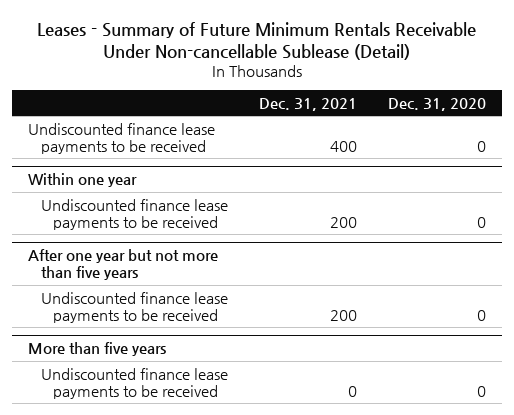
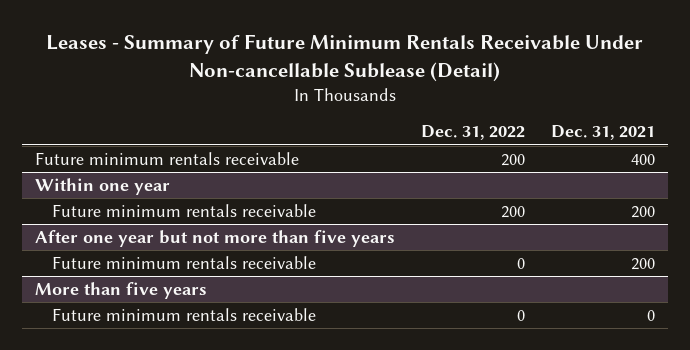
- | Dec. 31, 2021 | Dec. 31, 2020
+ | Dec. 31, 2022 | Dec. 31, 2021
- Undiscounted finance lease payments to be received | 400 | 0
+ Future minimum rentals receivable | 200 | 400
@ Within one year
- Undiscounted finance lease payments to be received | 200 | 0
+ Future minimum rentals receivable | 200 | 200
@ After one year but not more than five years
- Undiscounted finance lease payments to be received | 200 | 0
+ Future minimum rentals receivable | 0 | 200
@ More than five years
- Undiscounted finance lease payments to be received | 0 | 0
+ Future minimum rentals receivable | 0 | 0

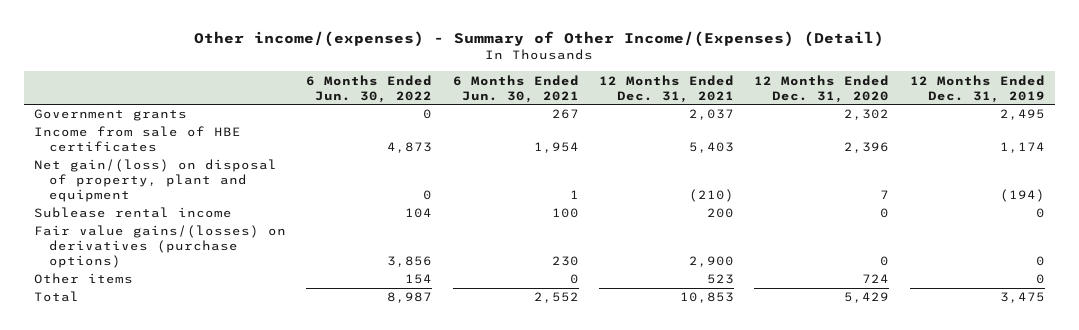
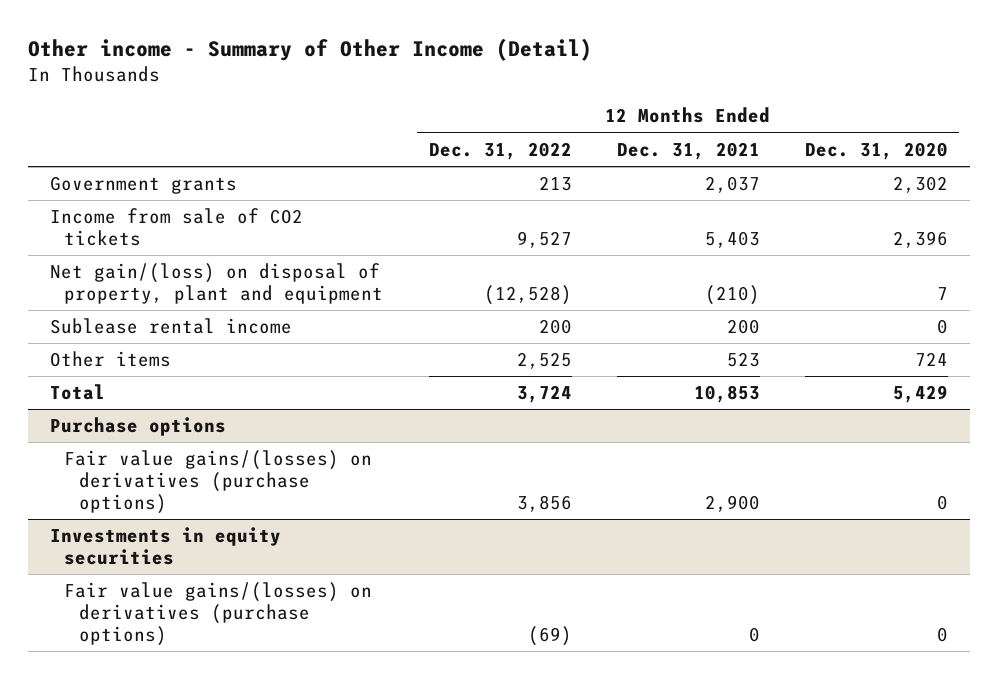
- Other income/(expenses) - Summary of Other Income/(Expenses) (Detail)
+ Other income - Summary of Other Income (Detail)
- | 6 Months Ended Jun. 30, 2022 | 6 Months Ended Jun. 30, 2021 | 12 Months Ended Dec. 31, 2021 | 12 Months Ended Dec. 31, 2020 | 12 Months Ended Dec. 31, 2019
+ | 12 Months Ended Dec. 31, 2022 | 12 Months Ended Dec. 31, 2021 | 12 Months Ended Dec. 31, 2020
- Income from sale of HBE certificates | 4,873 | 1,954 | 5,403 | 2,396 | 1,174
+ Income from sale of CO2 tickets | 9,527 | 5,403 | 2,396
- Fair value gains/(losses) on derivatives (purchase options) | 3,856 | 230 | 2,900 | 0 | 0
+ Purchase options
+ Fair value gains/(losses) on derivatives (purchase options) | 3,856 | 2,900 | 0
+ Investments in equity securities
+ Fair value gains/(losses) on derivatives (purchase options) | (69) | 0 | 0

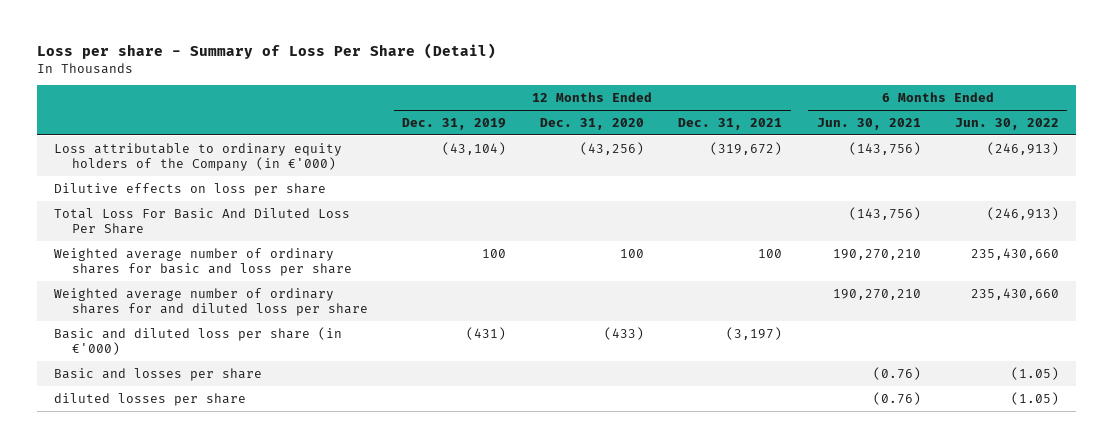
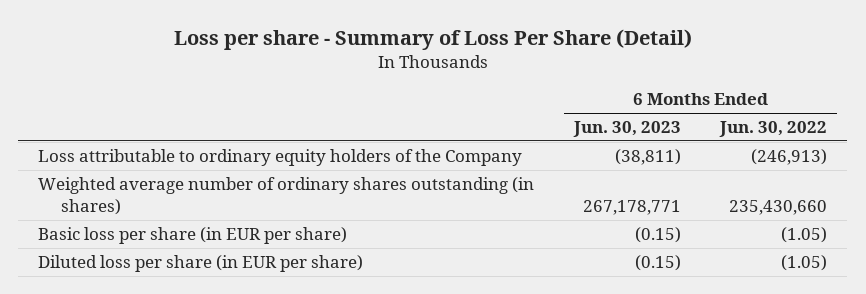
- | 12 Months Ended Dec. 31, 2019 | 12 Months Ended Dec. 31, 2020 | 12 Months Ended Dec. 31, 2021 | 6 Months Ended Jun. 30, 2021 | 6 Months Ended Jun. 30, 2022
+ | 6 Months Ended Jun. 30, 2023 | 6 Months Ended Jun. 30, 2022
- Loss attributable to ordinary equity holders of the Company (in €'000) | (43,104) | (43,256) | (319,672) | (143,756) | (246,913)
- Dilutive effects on loss per share
- Total Loss For Basic And Diluted Loss Per Share | | | | (143,756) | (246,913)
- Weighted average number of ordinary shares for basic and loss per share | 100 | 100 | 100 | 190,270,210 | 235,430,660
- Weighted average number of ordinary shares for and diluted loss per share | | | | 190,270,210 | 235,430,660
- Basic and diluted loss per share (in €'000) | (431) | (433) | (3,197) | |
- Basic and losses per share | | | | (0.76) | (1.05)
- diluted losses per share | | | | (0.76) | (1.05)
+ Loss attributable to ordinary equity holders of the Company | (38,811) | (246,913)
+ Weighted average number of ordinary shares outstanding (in shares) | 267,178,771 | 235,430,660
+ Basic loss per share (in EUR per share) | (0.15) | (1.05)
+ Diluted loss per share (in EUR per share) | (0.15) | (1.05)

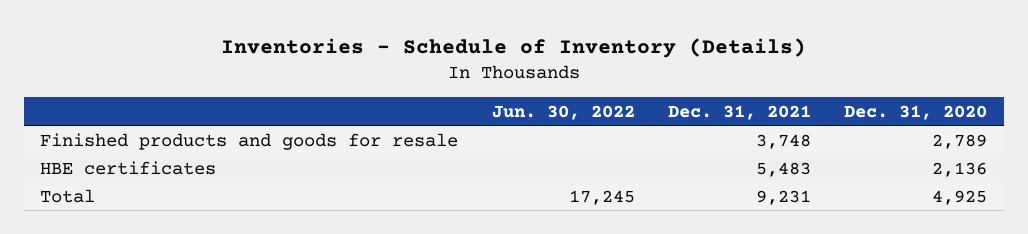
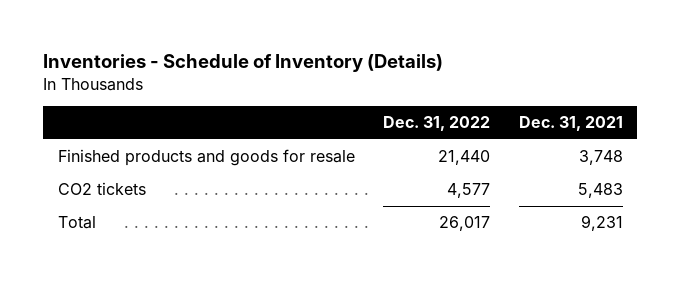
- | Jun. 30, 2022 | Dec. 31, 2021 | Dec. 31, 2020
+ | Dec. 31, 2022 | Dec. 31, 2021
- HBE certificates | | 5,483 | 2,136
+ CO2 tickets | 4,577 | 5,483

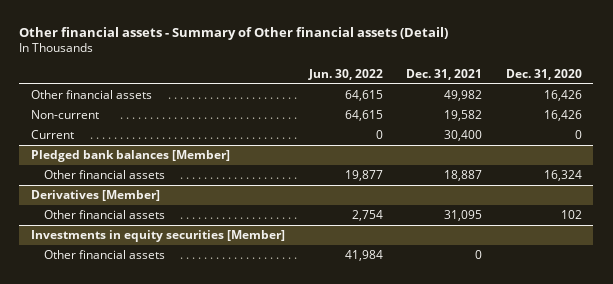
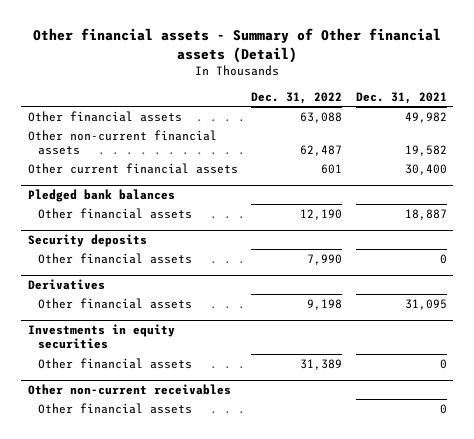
- | Jun. 30, 2022 | Dec. 31, 2021 | Dec. 31, 2020
+ | Dec. 31, 2022 | Dec. 31, 2021
- Non-current | 64,615 | 19,582 | 16,426
- Current | 0 | 30,400 | 0
- Pledged bank balances [Member]
+ Other non-current financial assets | 62,487 | 19,582
+ Other current financial assets | 601 | 30,400
+ Pledged bank balances
- Derivatives [Member]
+ Security deposits
+ Other financial assets | 7,990 | 0
+ Derivatives
- Investments in equity securities [Member]
+ Investments in equity securities
+ Other non-current receivables
+ Other financial assets | | 0

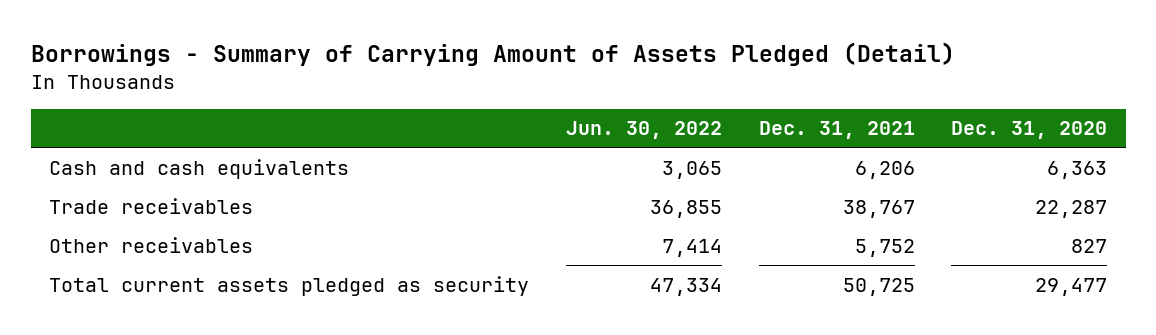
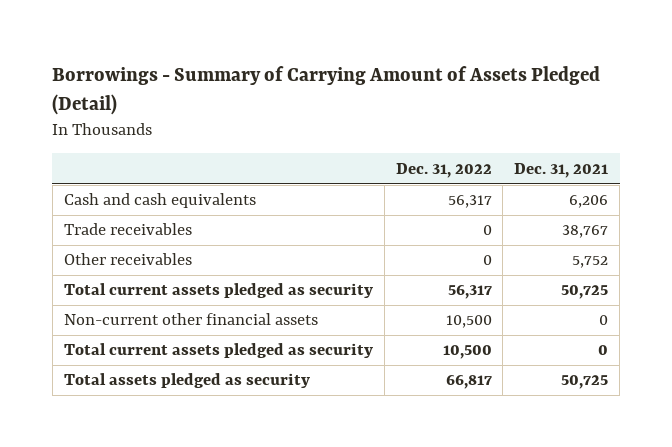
- | Jun. 30, 2022 | Dec. 31, 2021 | Dec. 31, 2020
+ | Dec. 31, 2022 | Dec. 31, 2021
+ Non-current other financial assets | 10,500 | 0
+ Total current assets pledged as security | 10,500 | 0
+ Total assets pledged as security | 66,817 | 50,725

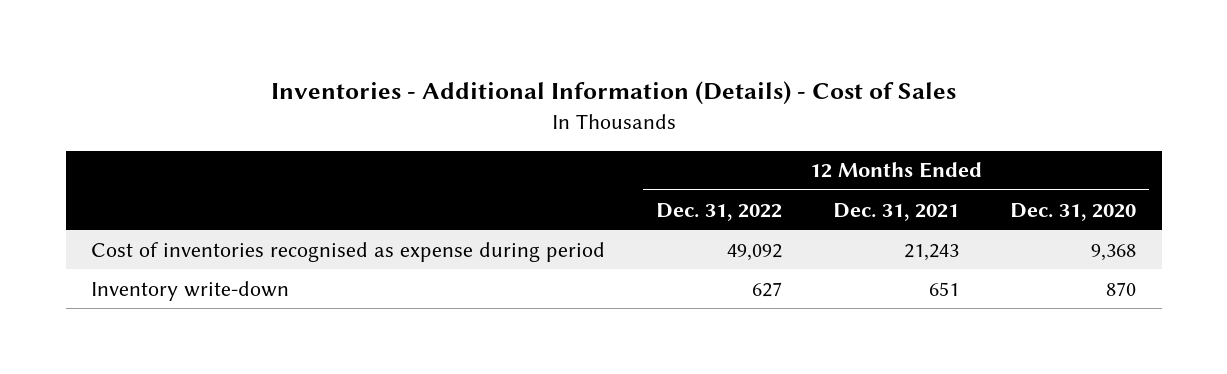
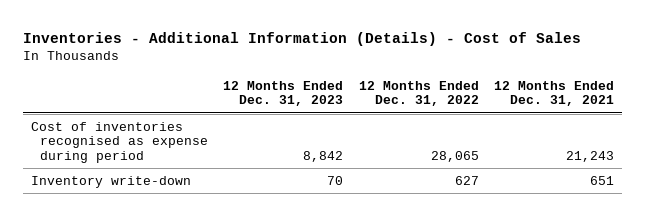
- | 12 Months Ended Dec. 31, 2022 | 12 Months Ended Dec. 31, 2021 | 12 Months Ended Dec. 31, 2020
+ | 12 Months Ended Dec. 31, 2023 | 12 Months Ended Dec. 31, 2022 | 12 Months Ended Dec. 31, 2021
- Cost of inventories recognised as expense during period | 49,092 | 21,243 | 9,368
+ Cost of inventories recognised as expense during period | 8,842 | 28,065 | 21,243

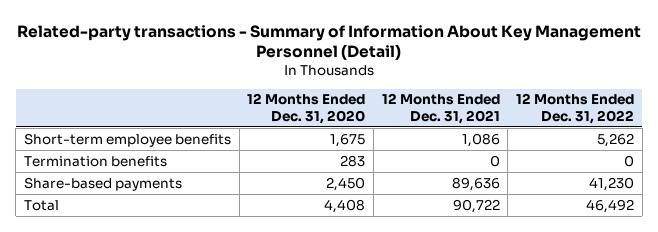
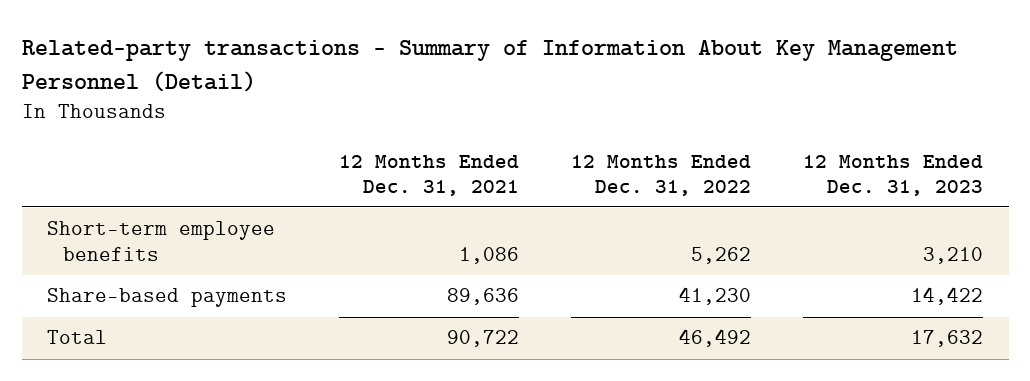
- | 12 Months Ended Dec. 31, 2020 | 12 Months Ended Dec. 31, 2021 | 12 Months Ended Dec. 31, 2022
+ | 12 Months Ended Dec. 31, 2021 | 12 Months Ended Dec. 31, 2022 | 12 Months Ended Dec. 31, 2023
- Termination benefits | 283 | 0 | 0

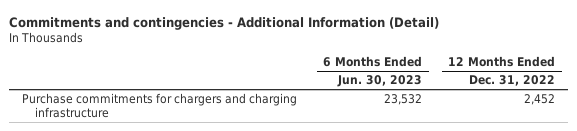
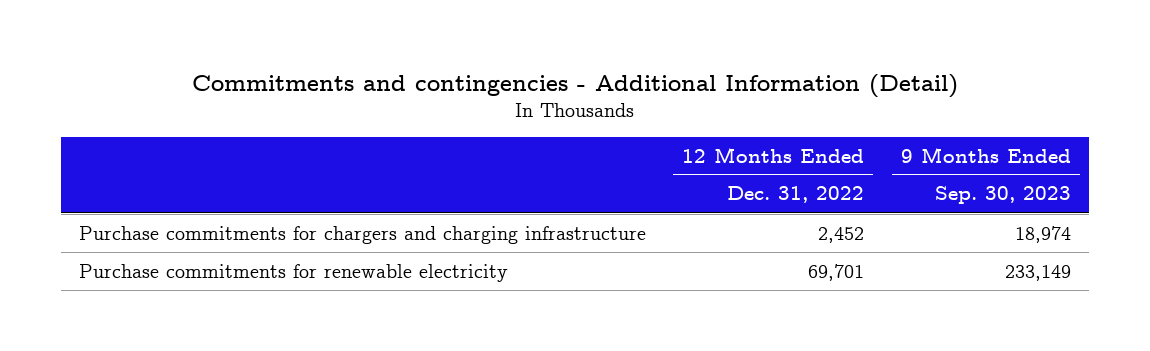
- | 6 Months Ended Jun. 30, 2023 | 12 Months Ended Dec. 31, 2022
+ | 12 Months Ended Dec. 31, 2022 | 9 Months Ended Sep. 30, 2023
+ Purchase commitments for renewable electricity | 69,701 | 233,149

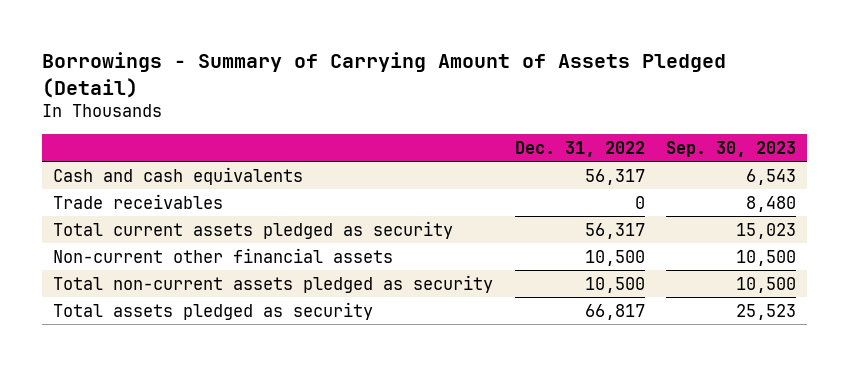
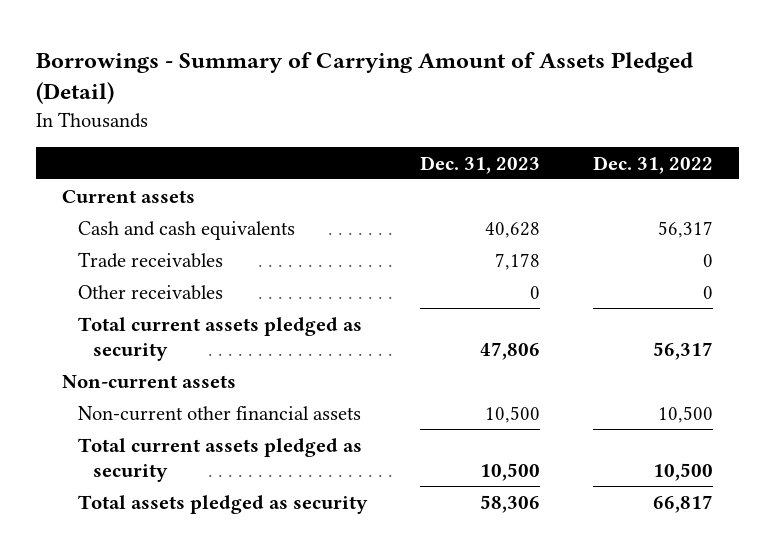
- | Dec. 31, 2022 | Sep. 30, 2023
+ | Dec. 31, 2023 | Dec. 31, 2022
+ Current assets
+ Other receivables | 0 | 0
+ Non-current assets
- Total non-current assets pledged as security | 10,500 | 10,500
+ Total current assets pledged as security | 10,500 | 10,500

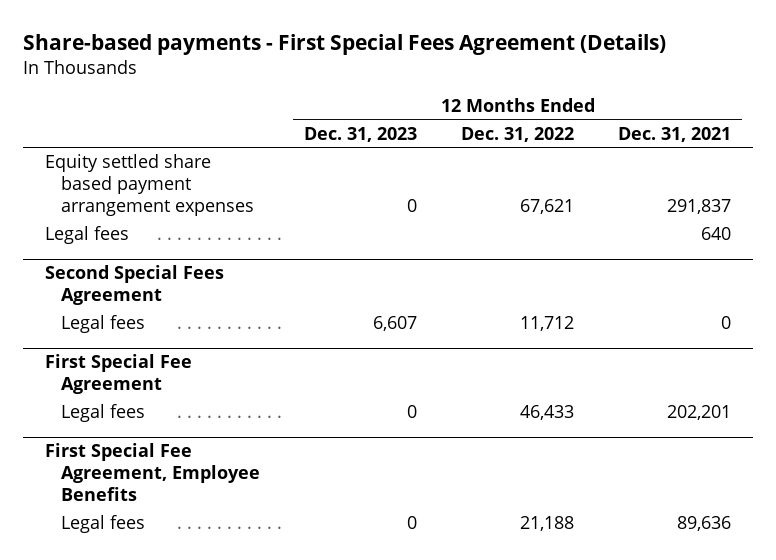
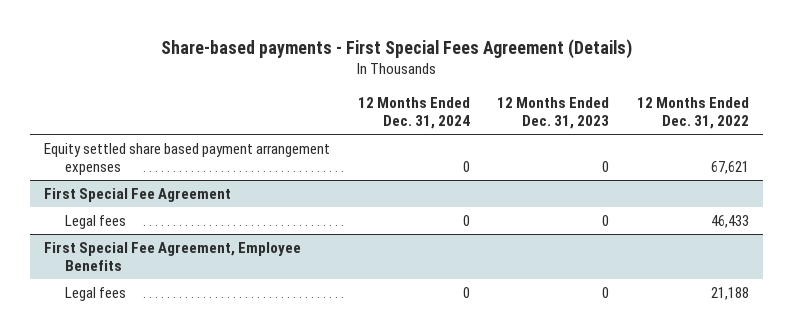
- | 12 Months Ended Dec. 31, 2023 | 12 Months Ended Dec. 31, 2022 | 12 Months Ended Dec. 31, 2021
+ | 12 Months Ended Dec. 31, 2024 | 12 Months Ended Dec. 31, 2023 | 12 Months Ended Dec. 31, 2022
- Legal fees | | | 640
- Second Special Fees Agreement
- Legal fees | 6,607 | 11,712 | 0

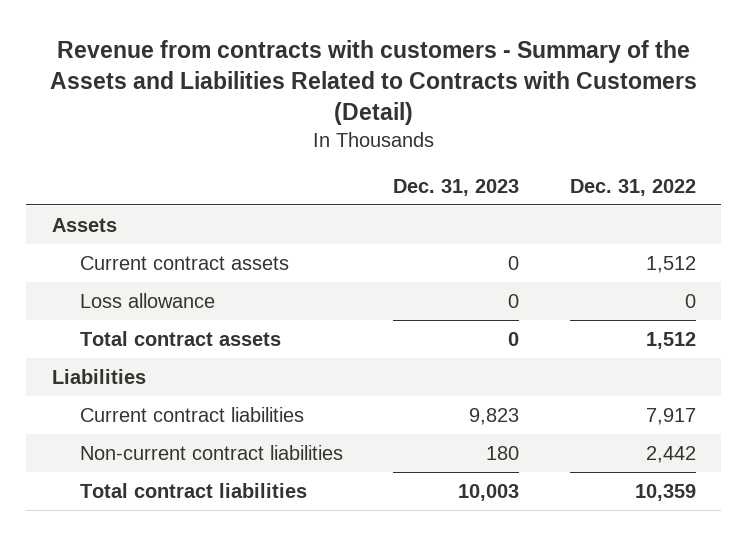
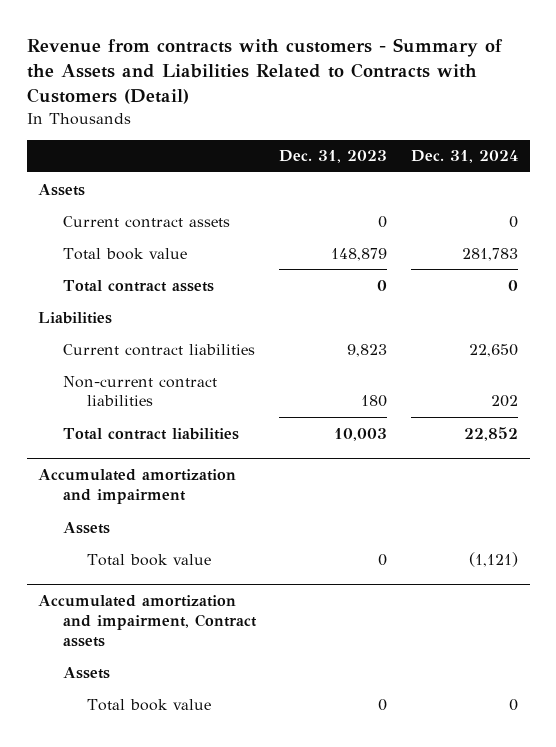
- | Dec. 31, 2023 | Dec. 31, 2022
+ | Dec. 31, 2023 | Dec. 31, 2024
- Loss allowance | 0 | 0
+ Total book value | 148,879 | 281,783
+ Accumulated amortization and impairment
+ Assets
+ Total book value | 0 | (1,121)
+ Accumulated amortization and impairment, Contract assets
+ Assets
+ Total book value | 0 | 0

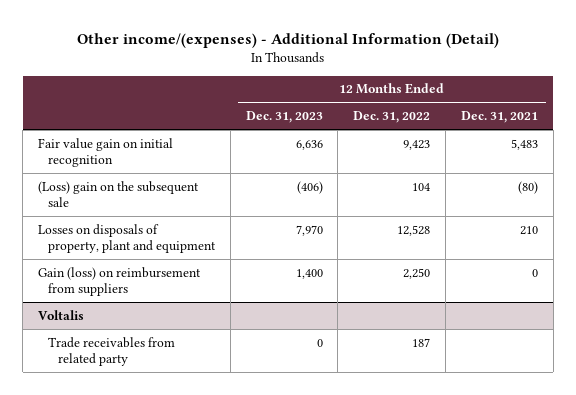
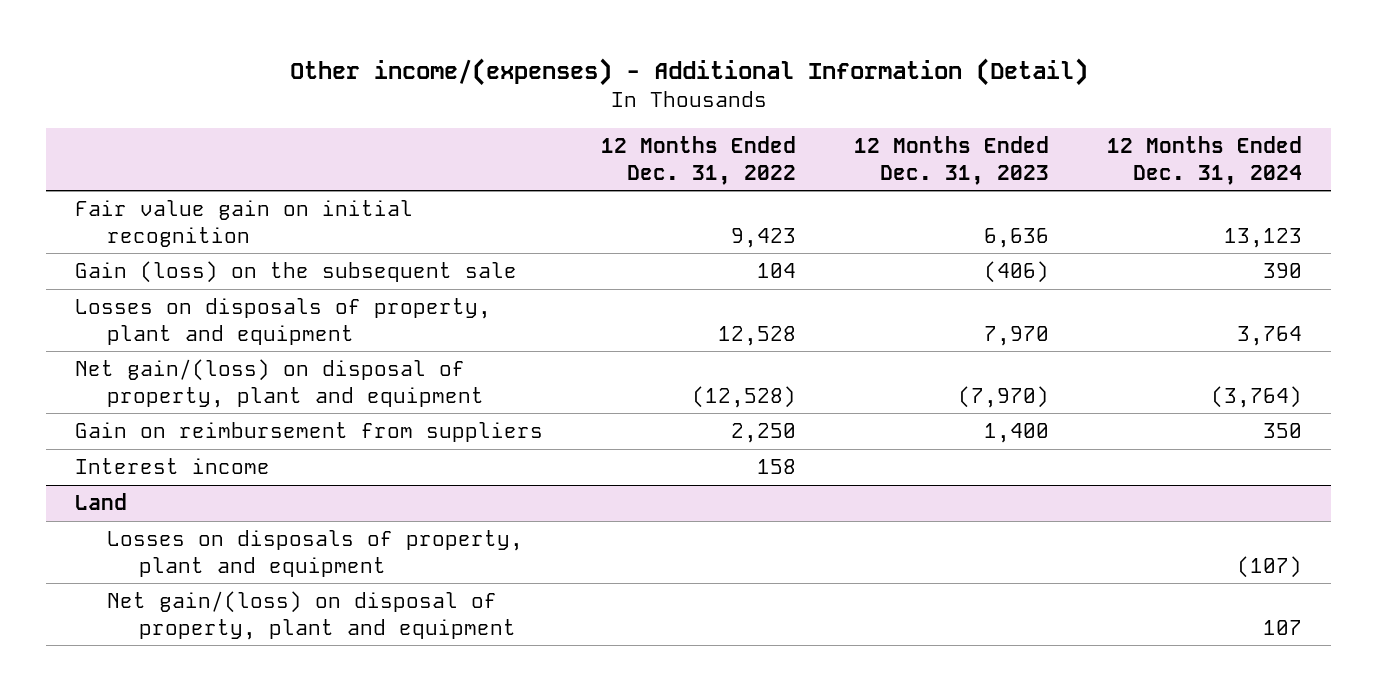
- | 12 Months Ended Dec. 31, 2023 | 12 Months Ended Dec. 31, 2022 | 12 Months Ended Dec. 31, 2021
+ | 12 Months Ended Dec. 31, 2022 | 12 Months Ended Dec. 31, 2023 | 12 Months Ended Dec. 31, 2024
- (Loss) gain on the subsequent sale | (406) | 104 | (80)
+ Gain (loss) on the subsequent sale | 104 | (406) | 390
- Gain (loss) on reimbursement from suppliers | 1,400 | 2,250 | 0
- Voltalis
- Trade receivables from related party | 0 | 187 |
+ Net gain/(loss) on disposal of property, plant and equipment | (12,528) | (7,970) | (3,764)
+ Gain on reimbursement from suppliers | 2,250 | 1,400 | 350
+ Interest income | 158 | |
+ Land
+ Losses on disposals of property, plant and equipment | | | (107)
+ Net gain/(loss) on disposal of property, plant and equipment | | | 107

